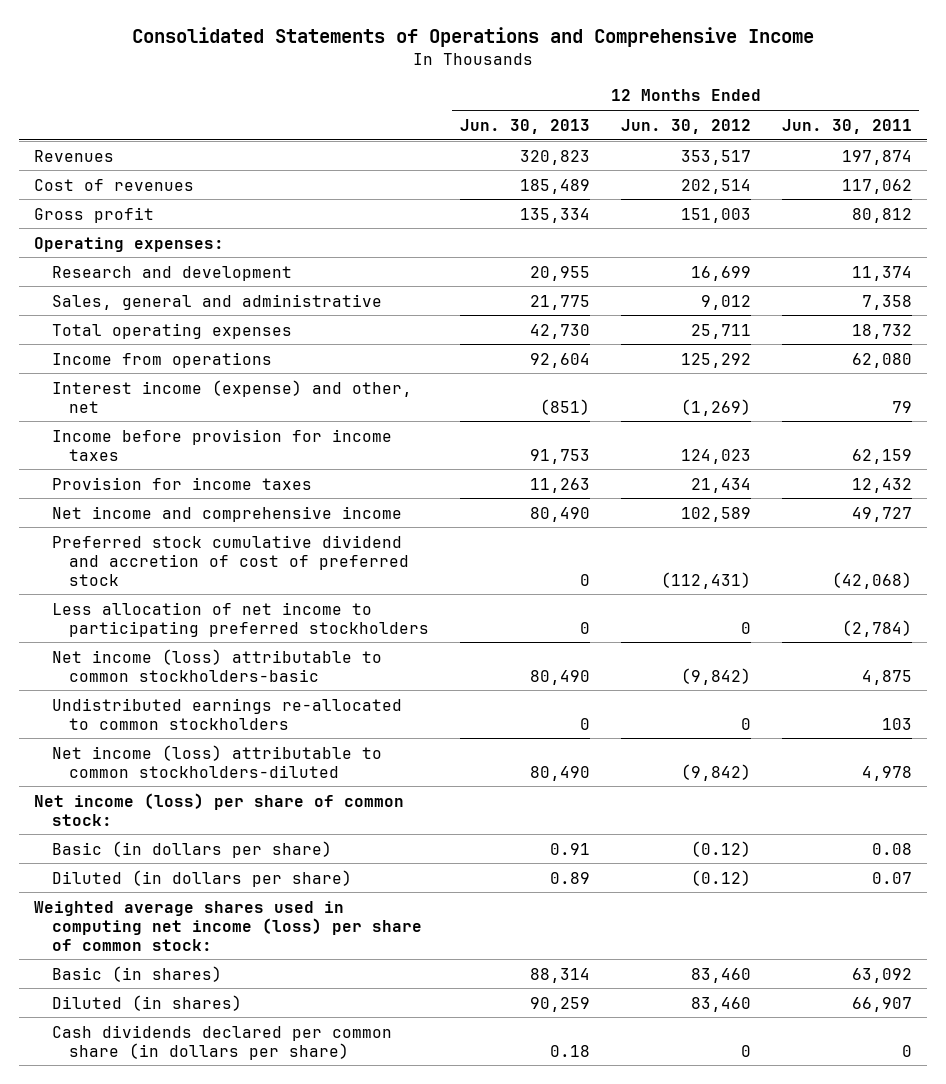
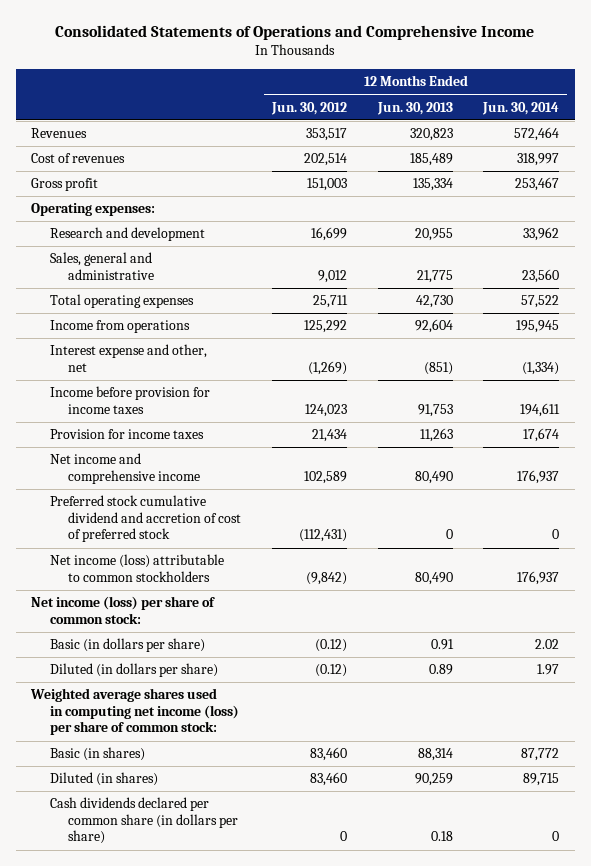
- | 12 Months Ended Jun. 30, 2013 | 12 Months Ended Jun. 30, 2012 | 12 Months Ended Jun. 30, 2011
+ | 12 Months Ended Jun. 30, 2012 | 12 Months Ended Jun. 30, 2013 | 12 Months Ended Jun. 30, 2014
- Interest income (expense) and other, net | (851) | (1,269) | 79
+ Interest expense and other, net | (1,269) | (851) | (1,334)
- Less allocation of net income to participating preferred stockholders | 0 | 0 | (2,784)
- Net income (loss) attributable to common stockholders-basic | 80,490 | (9,842) | 4,875
- Undistributed earnings re-allocated to common stockholders | 0 | 0 | 103
- Net income (loss) attributable to common stockholders-diluted | 80,490 | (9,842) | 4,978
+ Net income (loss) attributable to common stockholders | (9,842) | 80,490 | 176,937

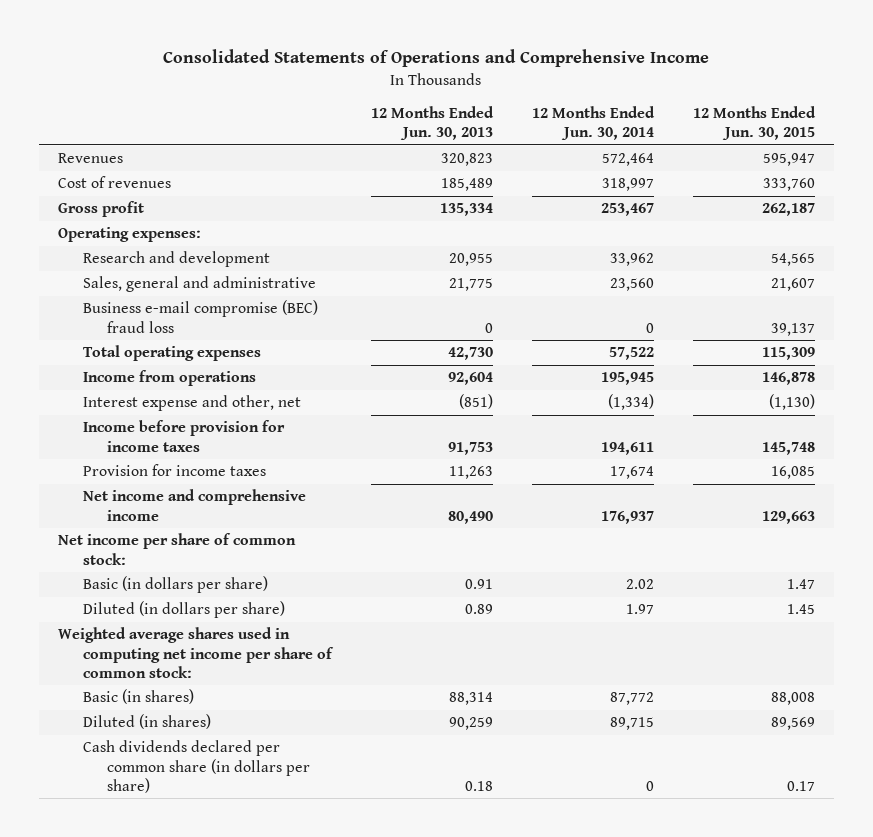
- | 12 Months Ended Jun. 30, 2012 | 12 Months Ended Jun. 30, 2013 | 12 Months Ended Jun. 30, 2014
+ | 12 Months Ended Jun. 30, 2013 | 12 Months Ended Jun. 30, 2014 | 12 Months Ended Jun. 30, 2015
+ Business e-mail compromise (BEC) fraud loss | 0 | 0 | 39,137
- Preferred stock cumulative dividend and accretion of cost of preferred stock | (112,431) | 0 | 0
- Net income (loss) attributable to common stockholders | (9,842) | 80,490 | 176,937
- Net income (loss) per share of common stock:
+ Net income per share of common stock:
- Weighted average shares used in computing net income (loss) per share of common stock:
+ Weighted average shares used in computing net income per share of common stock:

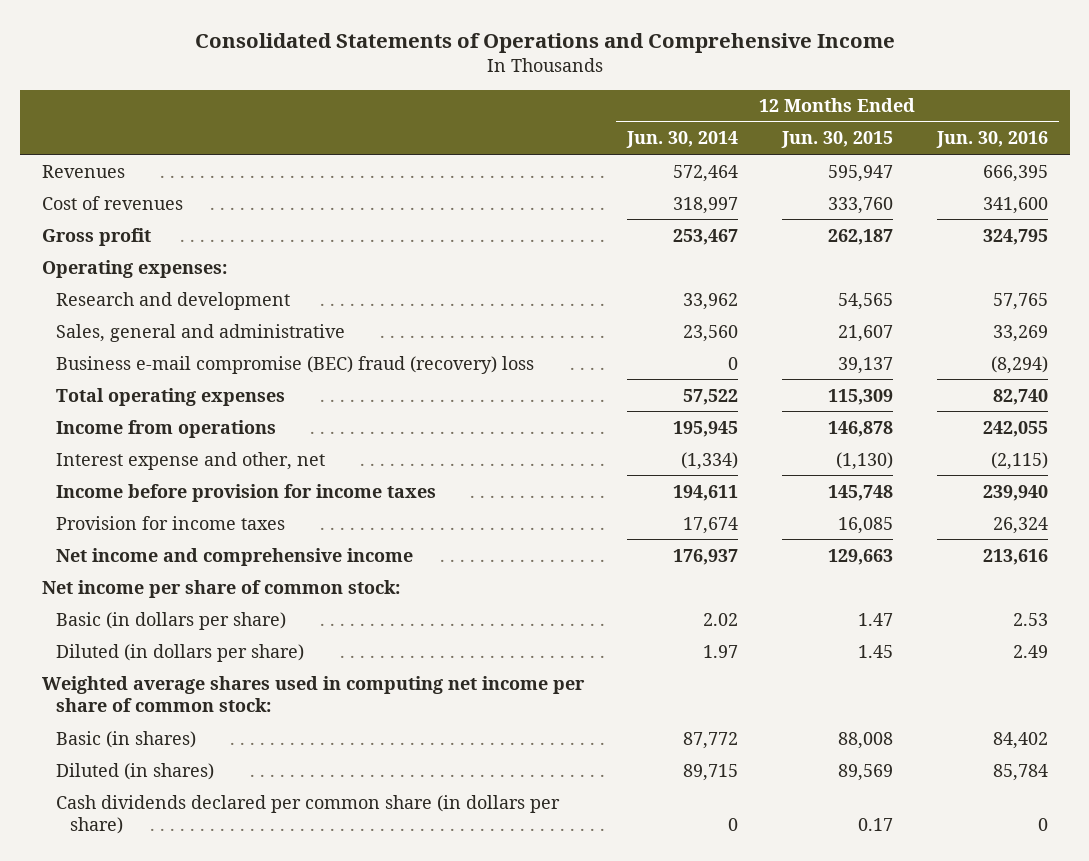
- | 12 Months Ended Jun. 30, 2013 | 12 Months Ended Jun. 30, 2014 | 12 Months Ended Jun. 30, 2015
+ | 12 Months Ended Jun. 30, 2014 | 12 Months Ended Jun. 30, 2015 | 12 Months Ended Jun. 30, 2016
- Business e-mail compromise (BEC) fraud loss | 0 | 0 | 39,137
+ Business e-mail compromise (BEC) fraud (recovery) loss | 0 | 39,137 | (8,294)

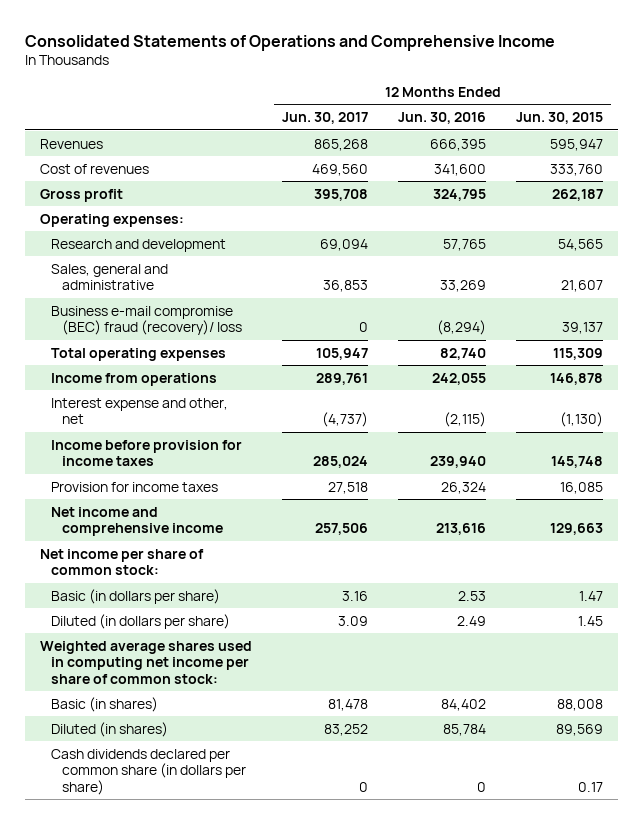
- | 12 Months Ended Jun. 30, 2014 | 12 Months Ended Jun. 30, 2015 | 12 Months Ended Jun. 30, 2016
+ | 12 Months Ended Jun. 30, 2017 | 12 Months Ended Jun. 30, 2016 | 12 Months Ended Jun. 30, 2015
- Business e-mail compromise (BEC) fraud (recovery) loss | 0 | 39,137 | (8,294)
+ Business e-mail compromise (BEC) fraud (recovery)/ loss | 0 | (8,294) | 39,137

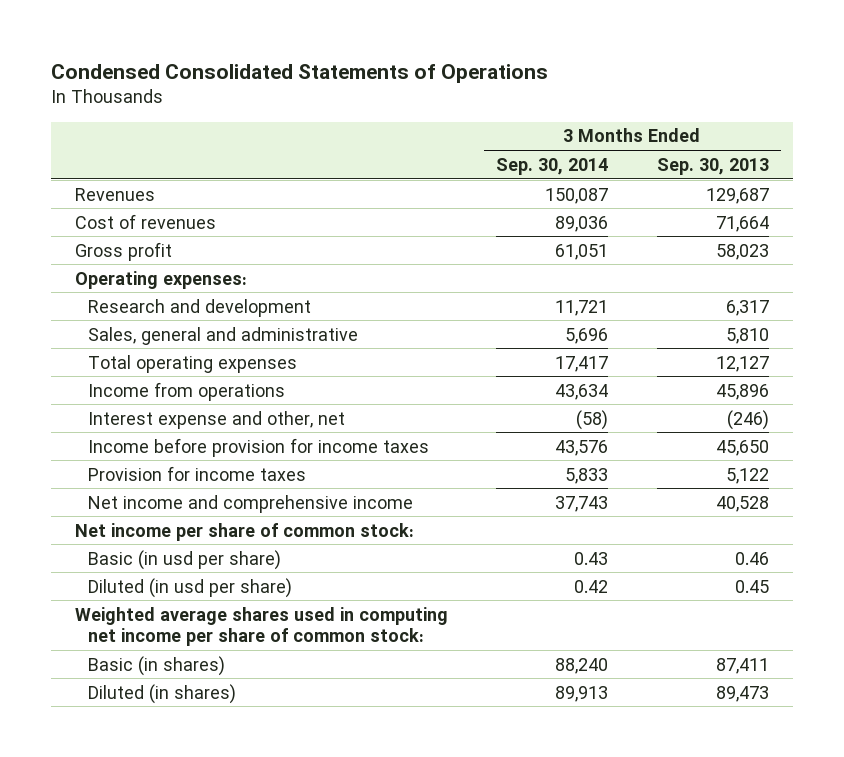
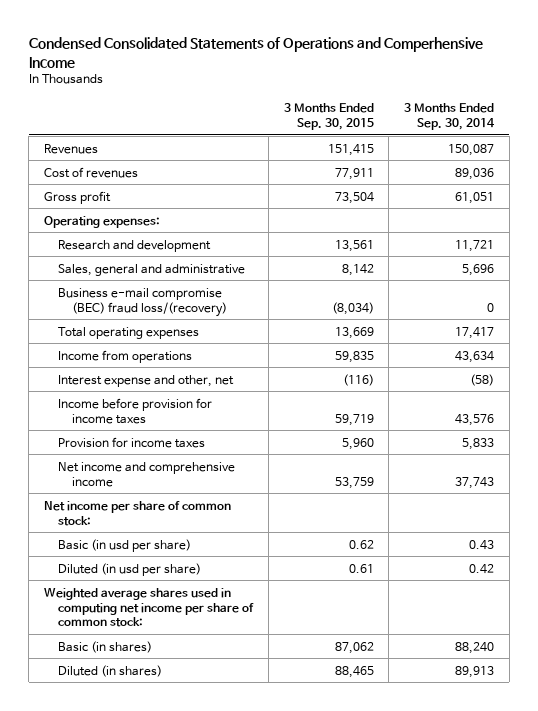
- Condensed Consolidated Statements of Operations
+ Condensed Consolidated Statements of Operations and Comperhensive Income
- | 3 Months Ended Sep. 30, 2014 | 3 Months Ended Sep. 30, 2013
+ | 3 Months Ended Sep. 30, 2015 | 3 Months Ended Sep. 30, 2014
+ Business e-mail compromise (BEC) fraud loss/(recovery) | (8,034) | 0

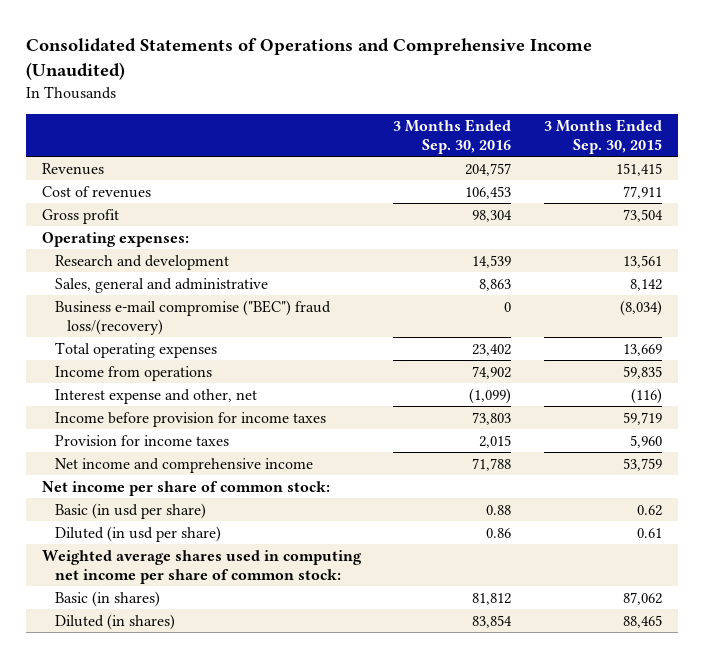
- Condensed Consolidated Statements of Operations and Comperhensive Income
+ Consolidated Statements of Operations and Comprehensive Income (Unaudited)
- | 3 Months Ended Sep. 30, 2015 | 3 Months Ended Sep. 30, 2014
+ | 3 Months Ended Sep. 30, 2016 | 3 Months Ended Sep. 30, 2015
- Business e-mail compromise (BEC) fraud loss/(recovery) | (8,034) | 0
+ Business e-mail compromise ("BEC") fraud loss/(recovery) | 0 | (8,034)

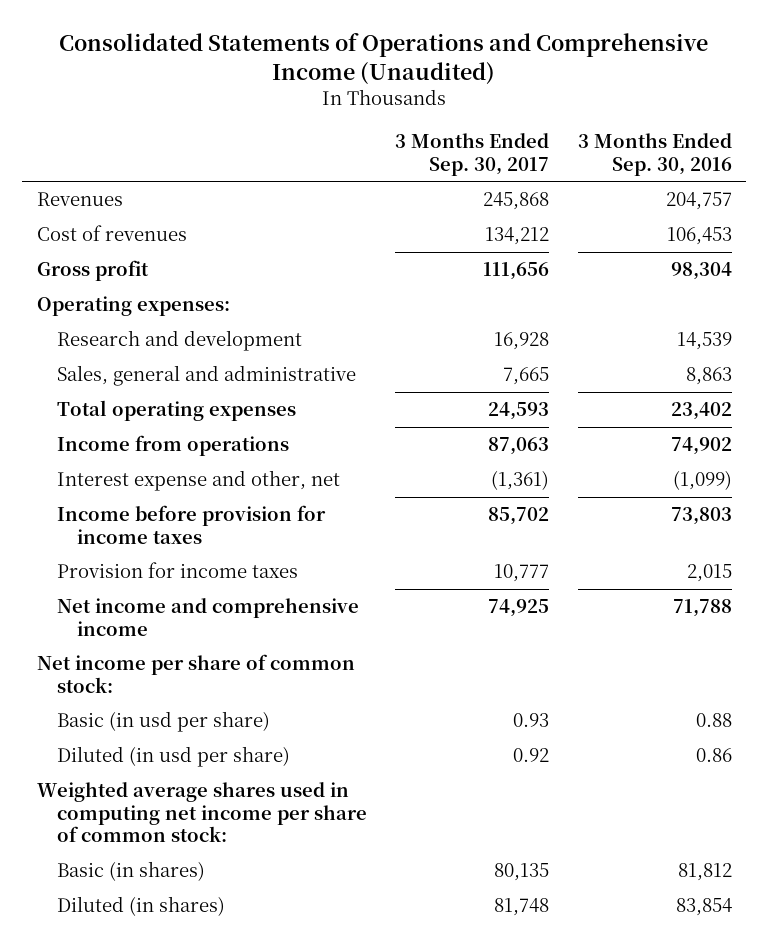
- | 3 Months Ended Sep. 30, 2016 | 3 Months Ended Sep. 30, 2015
+ | 3 Months Ended Sep. 30, 2017 | 3 Months Ended Sep. 30, 2016
- Business e-mail compromise ("BEC") fraud loss/(recovery) | 0 | (8,034)

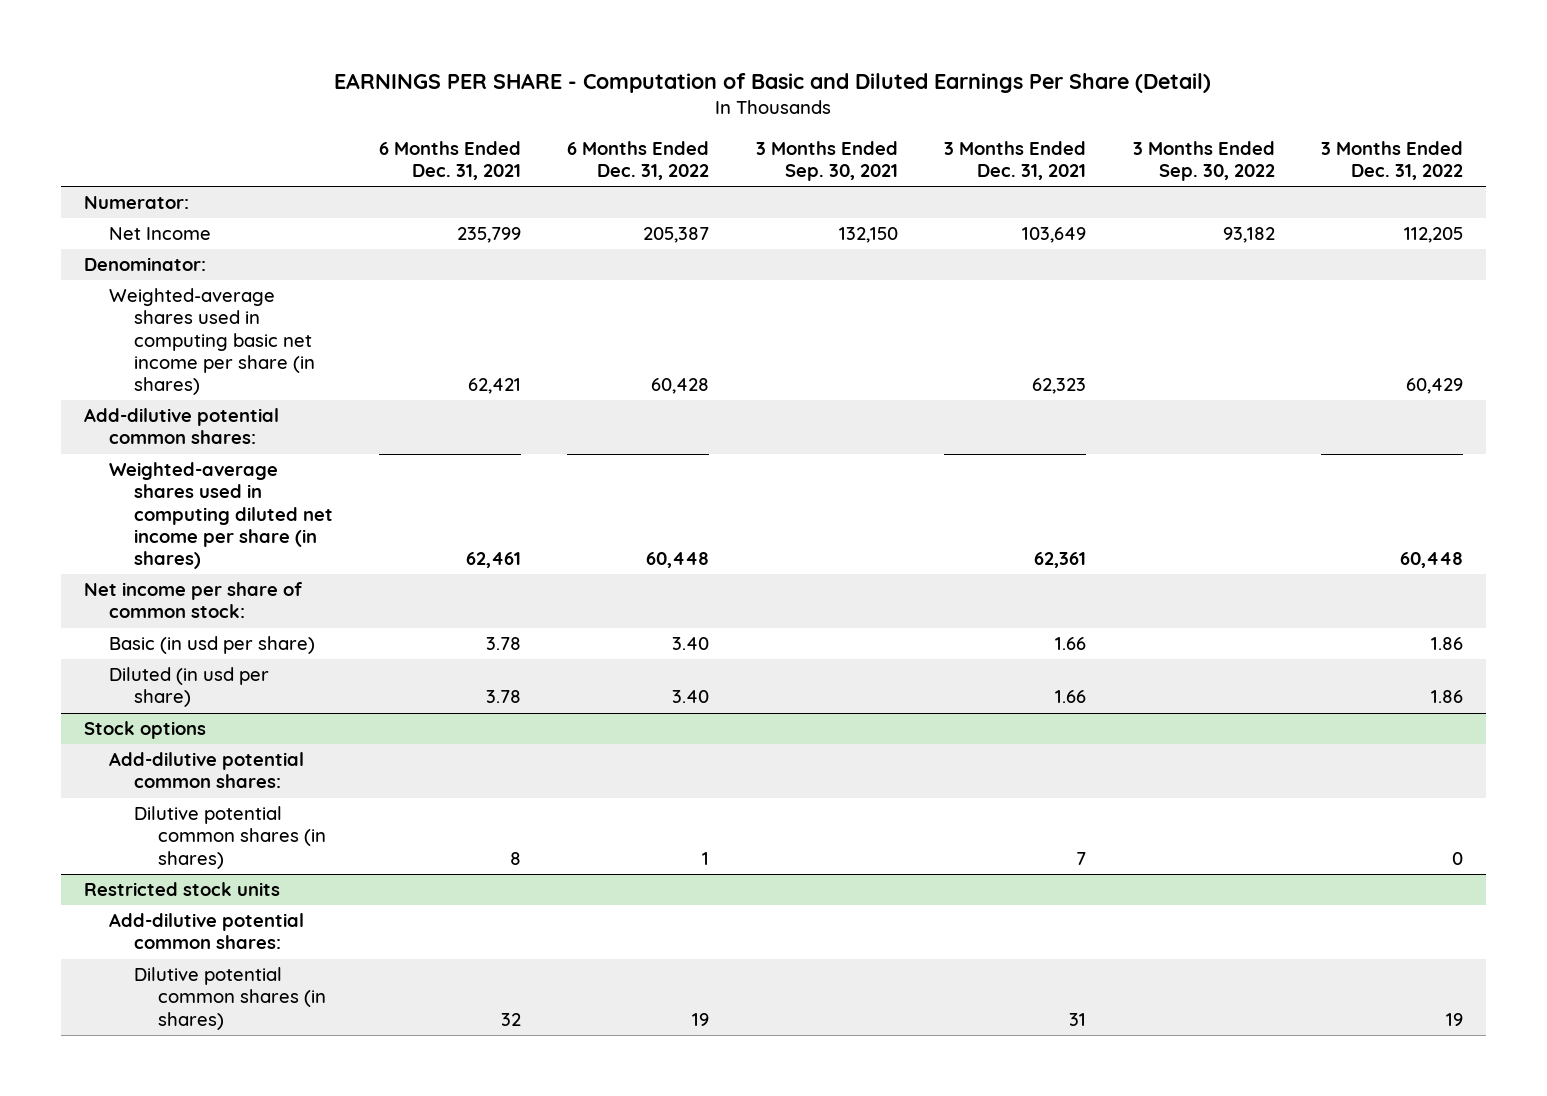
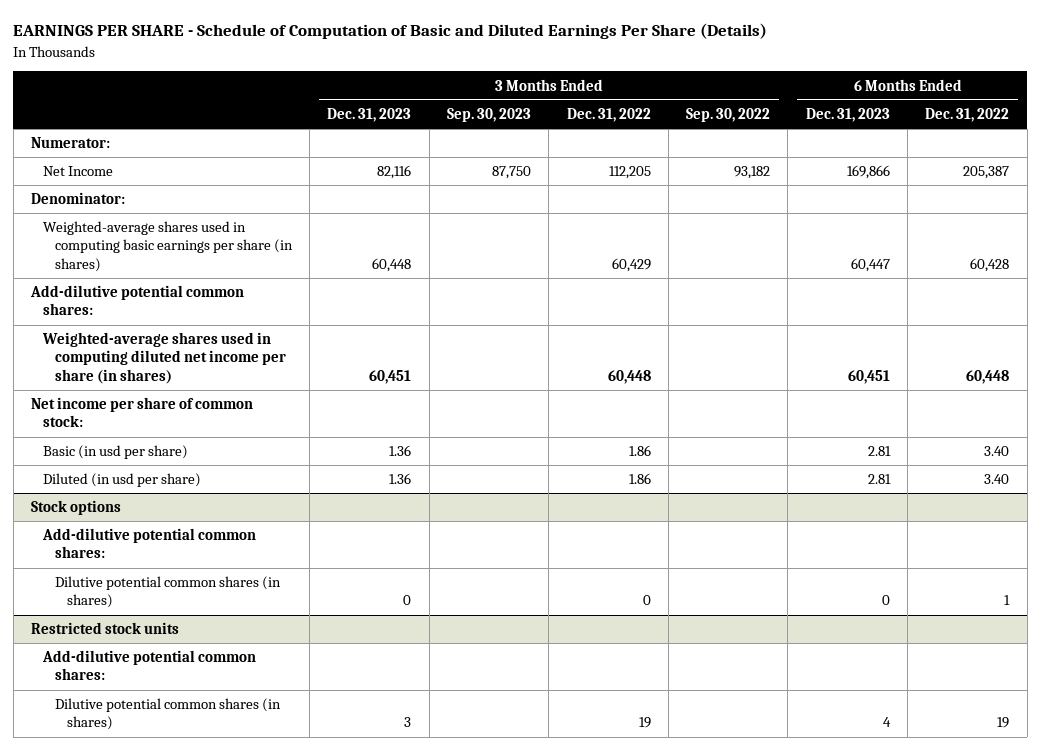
- EARNINGS PER SHARE - Computation of Basic and Diluted Earnings Per Share (Detail)
+ EARNINGS PER SHARE - Schedule of Computation of Basic and Diluted Earnings Per Share (Details)
- | 6 Months Ended Dec. 31, 2021 | 6 Months Ended Dec. 31, 2022 | 3 Months Ended Sep. 30, 2021 | 3 Months Ended Dec. 31, 2021 | 3 Months Ended Sep. 30, 2022 | 3 Months Ended Dec. 31, 2022
+ | 3 Months Ended Dec. 31, 2023 | 3 Months Ended Sep. 30, 2023 | 3 Months Ended Dec. 31, 2022 | 3 Months Ended Sep. 30, 2022 | 6 Months Ended Dec. 31, 2023 | 6 Months Ended Dec. 31, 2022
- Weighted-average shares used in computing basic net income per share (in shares) | 62,421 | 60,428 | | 62,323 | | 60,429
+ Weighted-average shares used in computing basic earnings per share (in shares) | 60,448 | | 60,429 | | 60,447 | 60,428

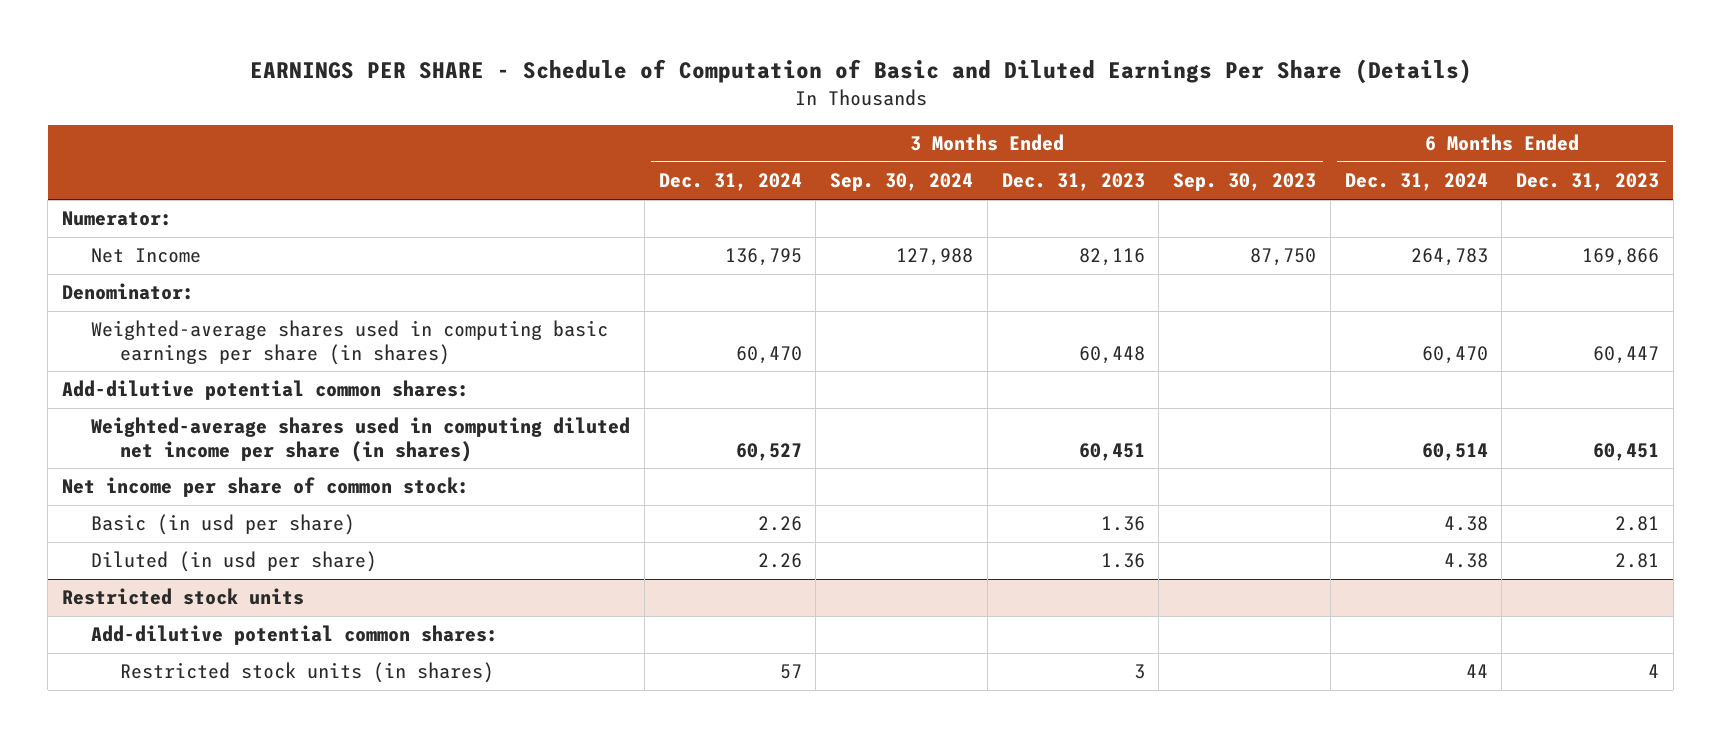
- | 3 Months Ended Dec. 31, 2023 | 3 Months Ended Sep. 30, 2023 | 3 Months Ended Dec. 31, 2022 | 3 Months Ended Sep. 30, 2022 | 6 Months Ended Dec. 31, 2023 | 6 Months Ended Dec. 31, 2022
+ | 3 Months Ended Dec. 31, 2024 | 3 Months Ended Sep. 30, 2024 | 3 Months Ended Dec. 31, 2023 | 3 Months Ended Sep. 30, 2023 | 6 Months Ended Dec. 31, 2024 | 6 Months Ended Dec. 31, 2023
- Stock options
- Add-dilutive potential common shares:
- Dilutive potential common shares (in shares) | 0 | | 0 | | 0 | 1
@ Restricted stock units
- Dilutive potential common shares (in shares) | 3 | | 19 | | 4 | 19
+ Restricted stock units (in shares) | 57 | | 3 | | 44 | 4

